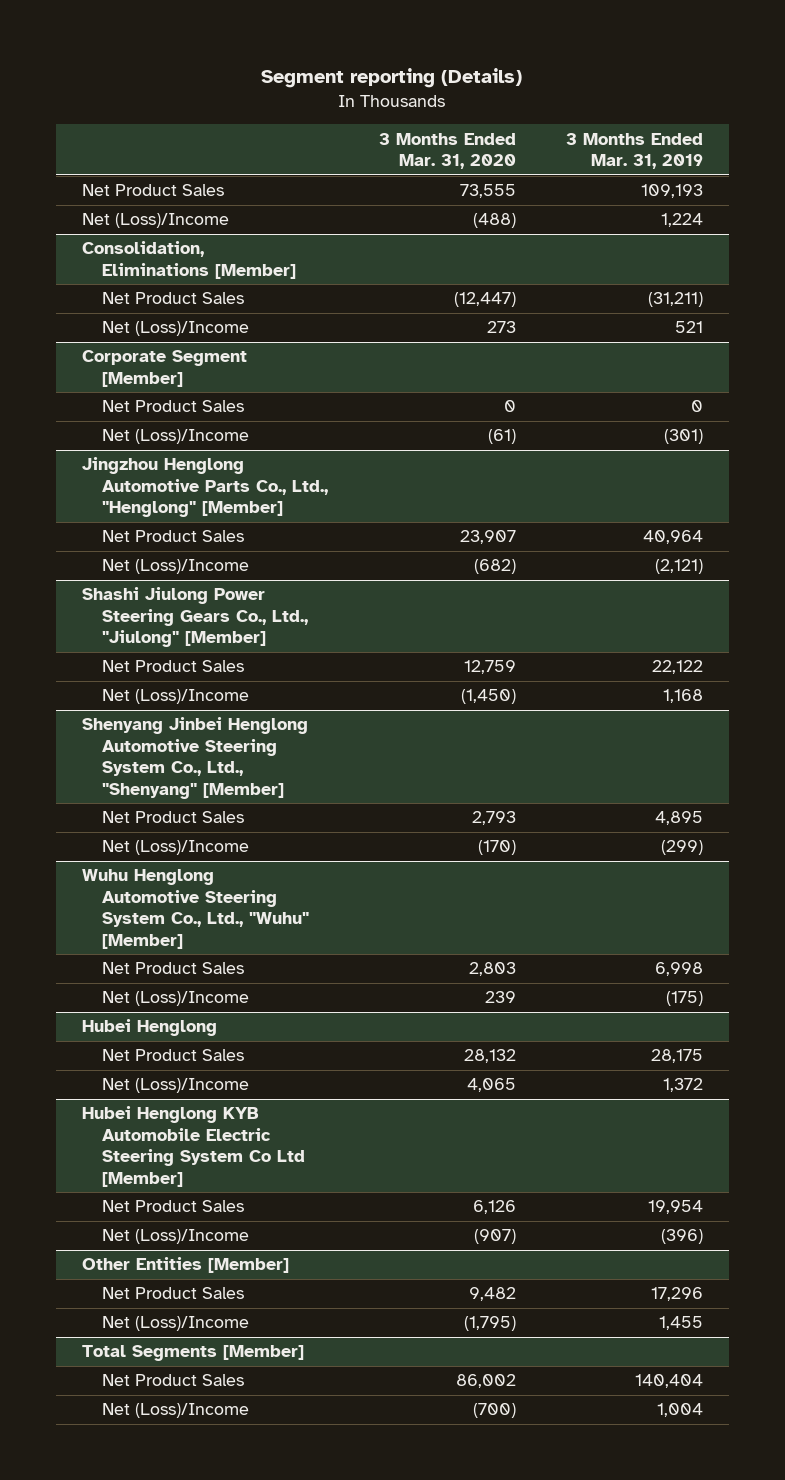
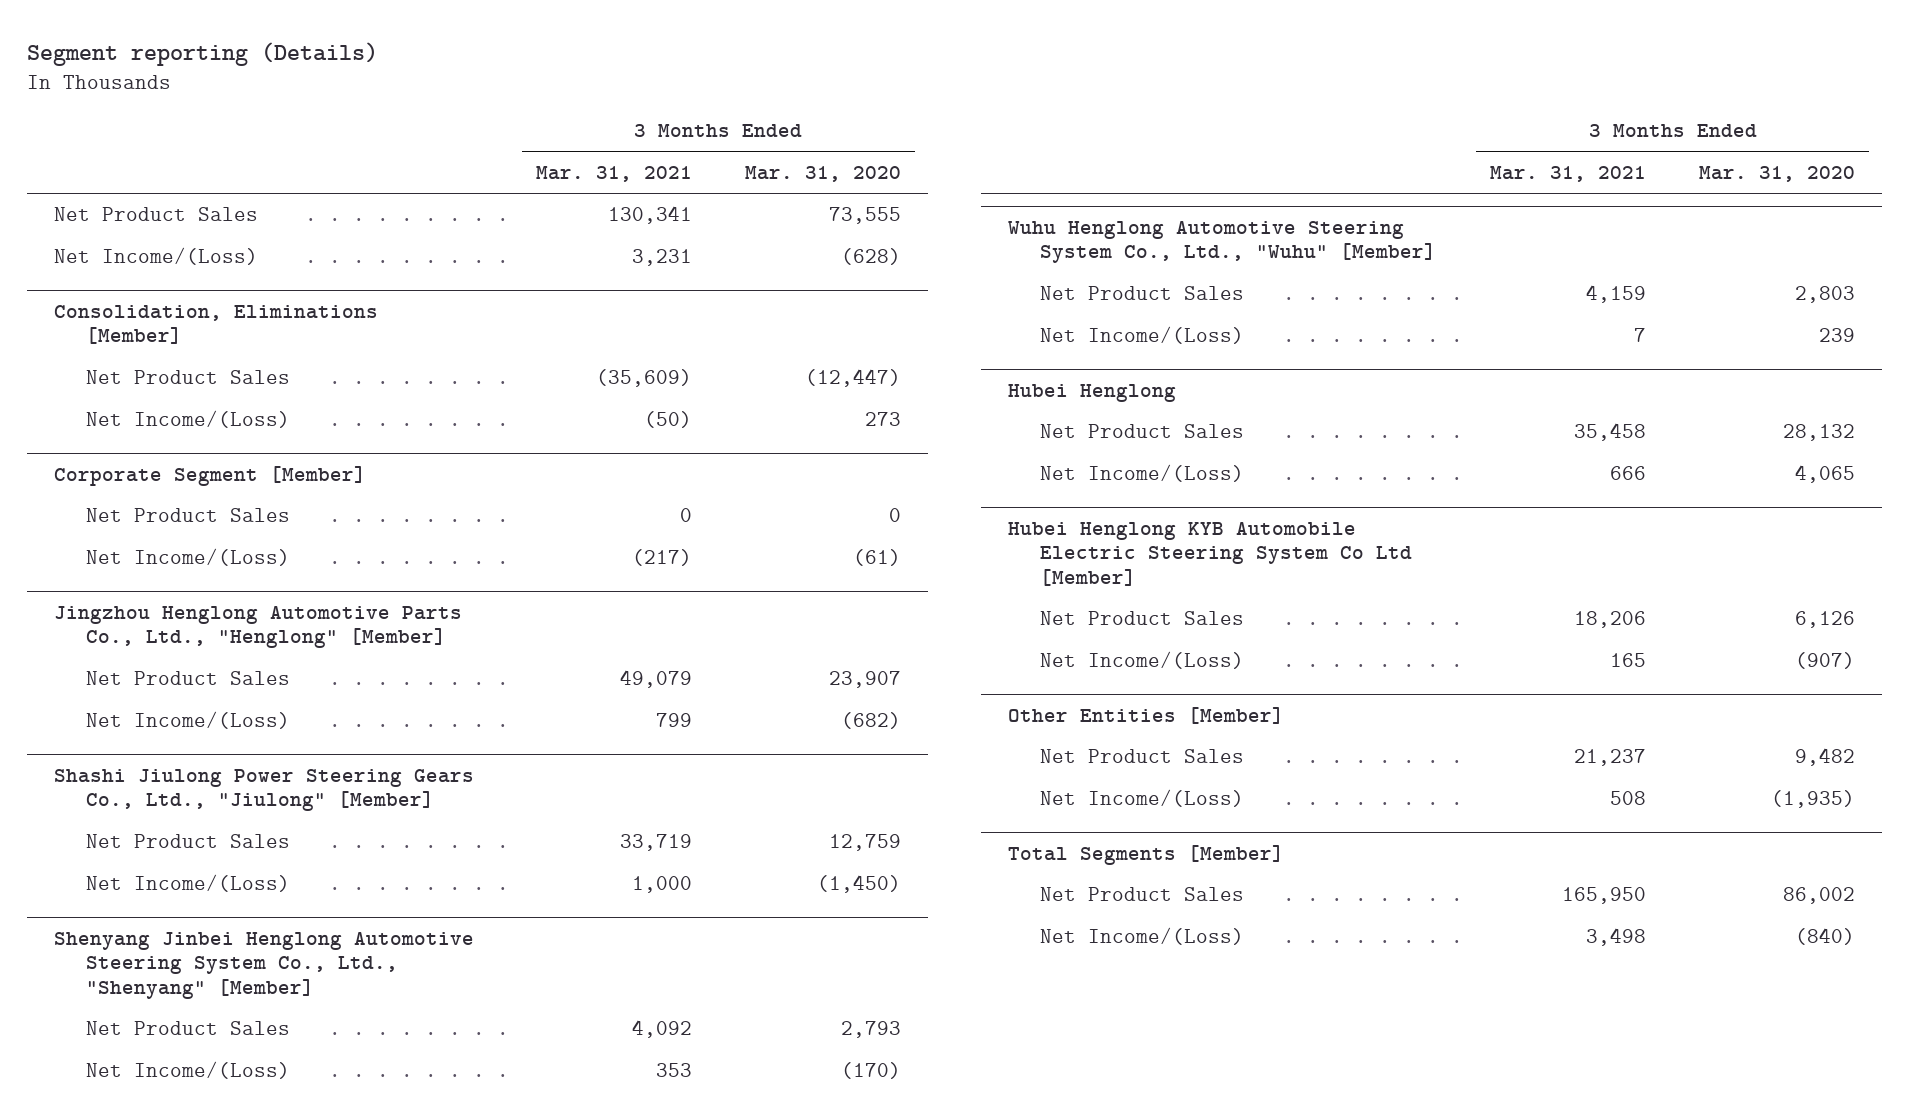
- | 3 Months Ended Mar. 31, 2020 | 3 Months Ended Mar. 31, 2019
+ | 3 Months Ended Mar. 31, 2021 | 3 Months Ended Mar. 31, 2020
- Net (Loss)/Income | (488) | 1,224
+ Net Income/(Loss) | 3,231 | (628)
@ Consolidation, Eliminations [Member]
- Net (Loss)/Income | 273 | 521
+ Net Income/(Loss) | (50) | 273
@ Corporate Segment [Member]
- Net (Loss)/Income | (61) | (301)
+ Net Income/(Loss) | (217) | (61)
@ Jingzhou Henglong Automotive Parts Co., Ltd., "Henglong" [Member]
- Net (Loss)/Income | (682) | (2,121)
+ Net Income/(Loss) | 799 | (682)
@ Shashi Jiulong Power Steering Gears Co., Ltd., "Jiulong" [Member]
- Net (Loss)/Income | (1,450) | 1,168
+ Net Income/(Loss) | 1,000 | (1,450)
@ Shenyang Jinbei Henglong Automotive Steering System Co., Ltd., "Shenyang" [Member]
- Net (Loss)/Income | (170) | (299)
+ Net Income/(Loss) | 353 | (170)
@ Wuhu Henglong Automotive Steering System Co., Ltd., "Wuhu" [Member]
- Net (Loss)/Income | 239 | (175)
+ Net Income/(Loss) | 7 | 239
@ Hubei Henglong
- Net (Loss)/Income | 4,065 | 1,372
+ Net Income/(Loss) | 666 | 4,065
@ Hubei Henglong KYB Automobile Electric Steering System Co Ltd [Member]
- Net (Loss)/Income | (907) | (396)
+ Net Income/(Loss) | 165 | (907)
@ Other Entities [Member]
- Net (Loss)/Income | (1,795) | 1,455
+ Net Income/(Loss) | 508 | (1,935)
@ Total Segments [Member]
- Net (Loss)/Income | (700) | 1,004
+ Net Income/(Loss) | 3,498 | (840)

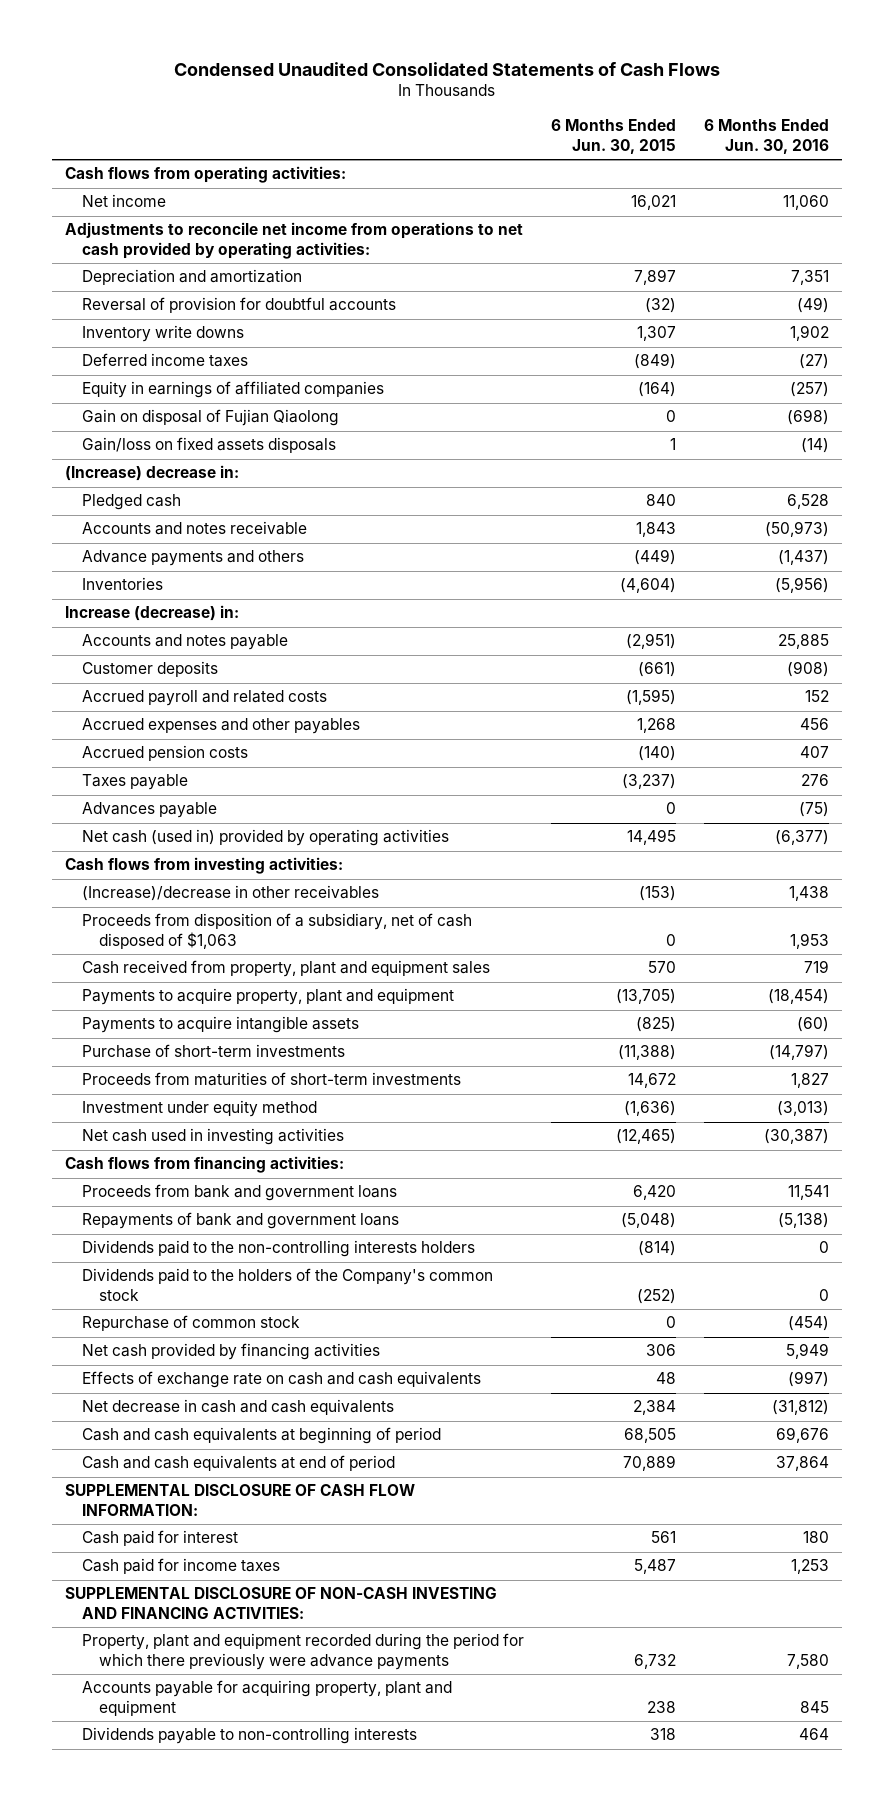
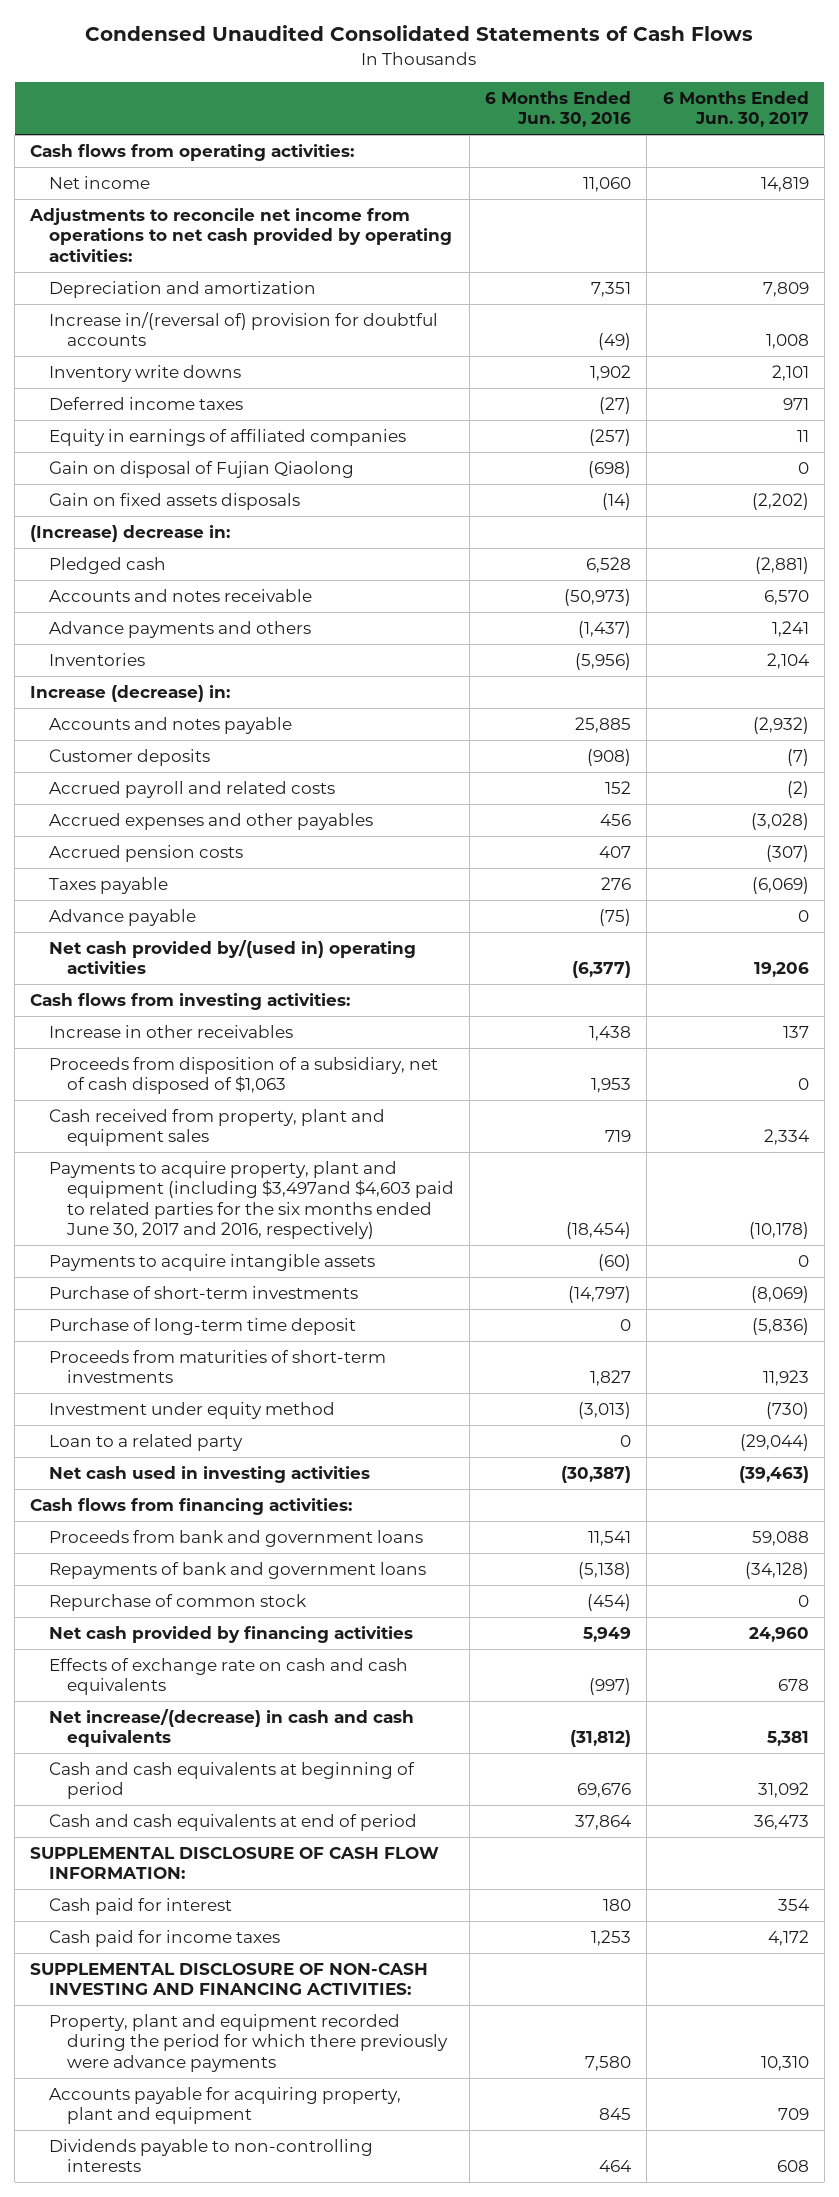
- | 6 Months Ended Jun. 30, 2015 | 6 Months Ended Jun. 30, 2016
+ | 6 Months Ended Jun. 30, 2016 | 6 Months Ended Jun. 30, 2017
- Reversal of provision for doubtful accounts | (32) | (49)
+ Increase in/(reversal of) provision for doubtful accounts | (49) | 1,008
- Gain/loss on fixed assets disposals | 1 | (14)
+ Gain on fixed assets disposals | (14) | (2,202)
- Advances payable | 0 | (75)
- Net cash (used in) provided by operating activities | 14,495 | (6,377)
+ Advance payable | (75) | 0
+ Net cash provided by/(used in) operating activities | (6,377) | 19,206
- (Increase)/decrease in other receivables | (153) | 1,438
+ Increase in other receivables | 1,438 | 137
- Payments to acquire property, plant and equipment | (13,705) | (18,454)
+ Payments to acquire property, plant and equipment (including $3,497and $4,603 paid to related parties for the six months ended June 30, 2017 and 2016, respectively) | (18,454) | (10,178)
+ Purchase of long-term time deposit | 0 | (5,836)
+ Loan to a related party | 0 | (29,044)
- Dividends paid to the non-controlling interests holders | (814) | 0
- Dividends paid to the holders of the Company's common stock | (252) | 0
- Net decrease in cash and cash equivalents | 2,384 | (31,812)
+ Net increase/(decrease) in cash and cash equivalents | (31,812) | 5,381

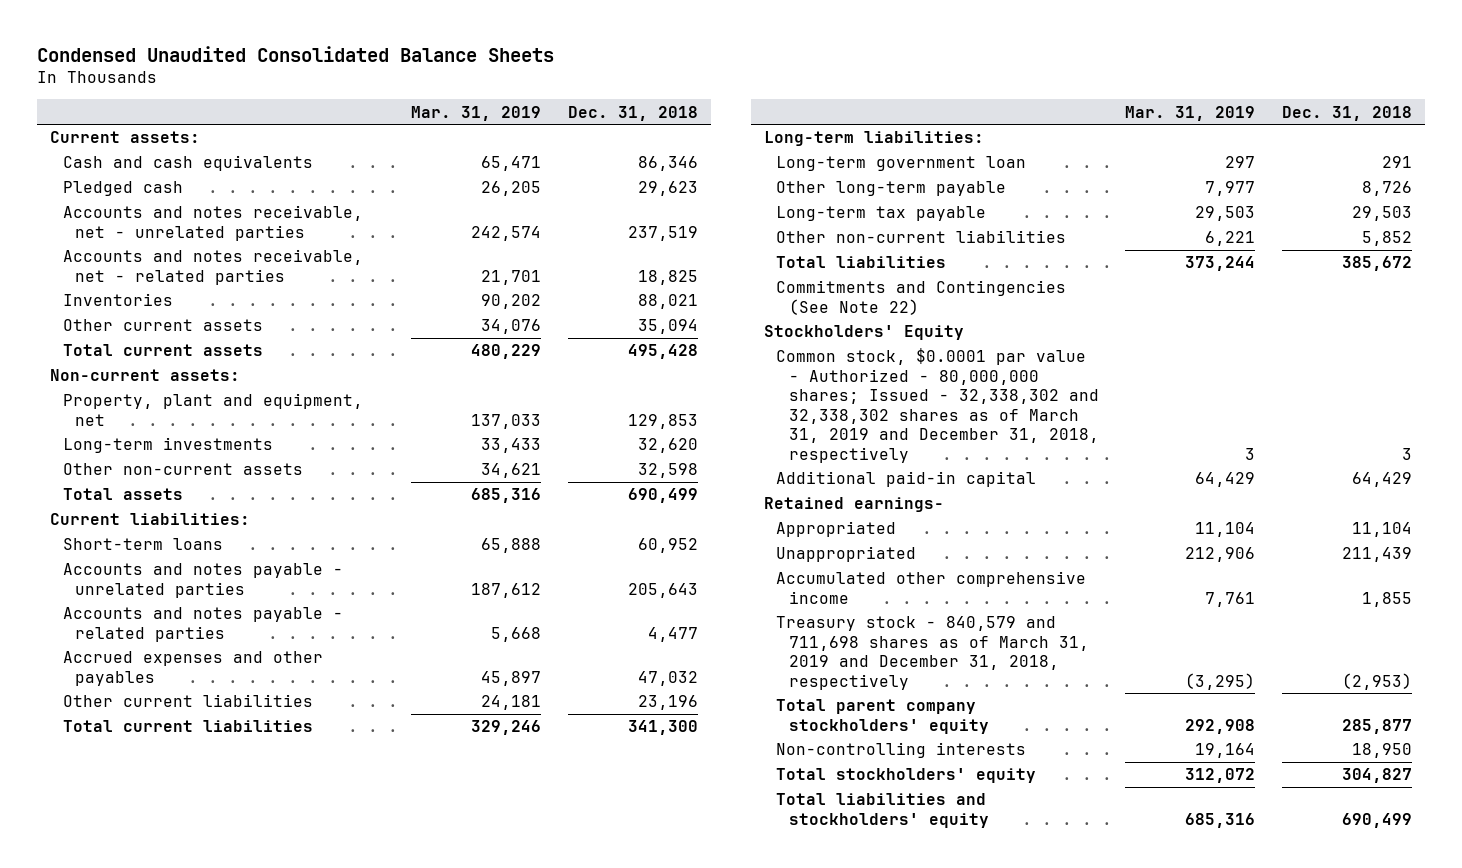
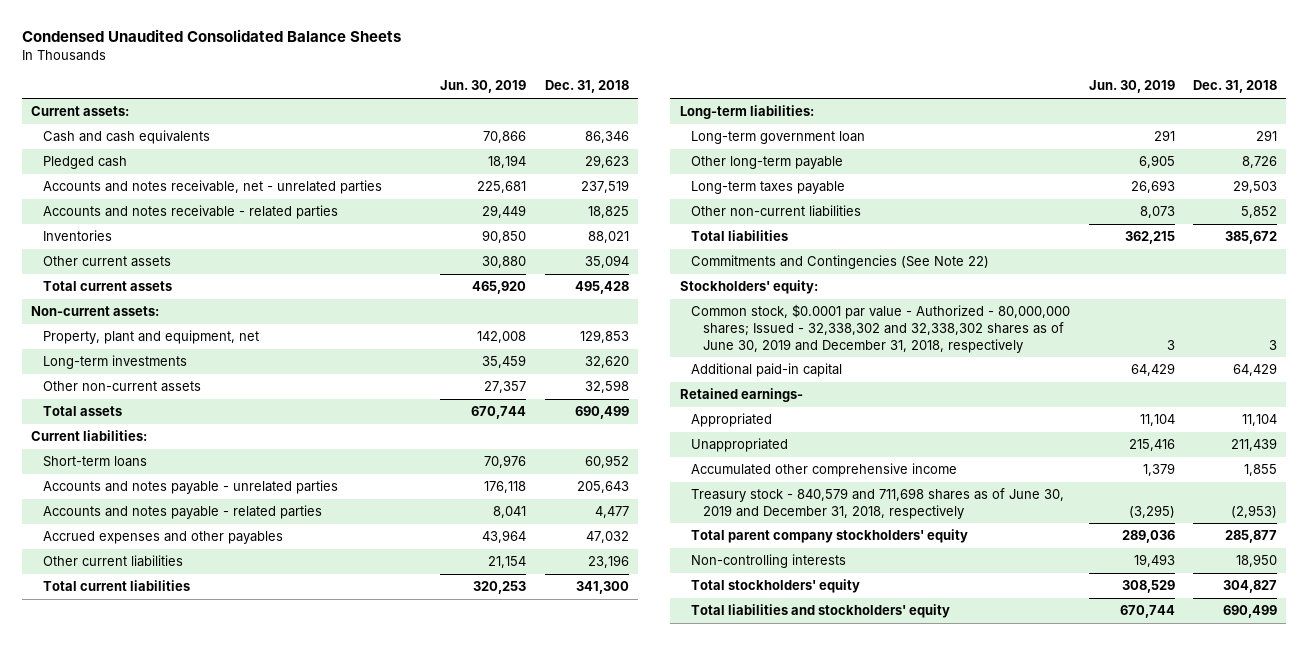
- | Mar. 31, 2019 | Dec. 31, 2018
+ | Jun. 30, 2019 | Dec. 31, 2018
- Accounts and notes receivable, net - related parties | 21,701 | 18,825
+ Accounts and notes receivable - related parties | 29,449 | 18,825
- Long-term tax payable | 29,503 | 29,503
+ Long-term taxes payable | 26,693 | 29,503
- Stockholders' Equity
- Common stock, $0.0001 par value - Authorized - 80,000,000 shares; Issued - 32,338,302 and 32,338,302 shares as of March 31, 2019 and December 31, 2018, respectively | 3 | 3
+ Stockholders' equity:
+ Common stock, $0.0001 par value - Authorized - 80,000,000 shares; Issued - 32,338,302 and 32,338,302 shares as of June 30, 2019 and December 31, 2018, respectively | 3 | 3
- Treasury stock - 840,579 and 711,698 shares as of March 31, 2019 and December 31, 2018, respectively | (3,295) | (2,953)
+ Treasury stock - 840,579 and 711,698 shares as of June 30, 2019 and December 31, 2018, respectively | (3,295) | (2,953)

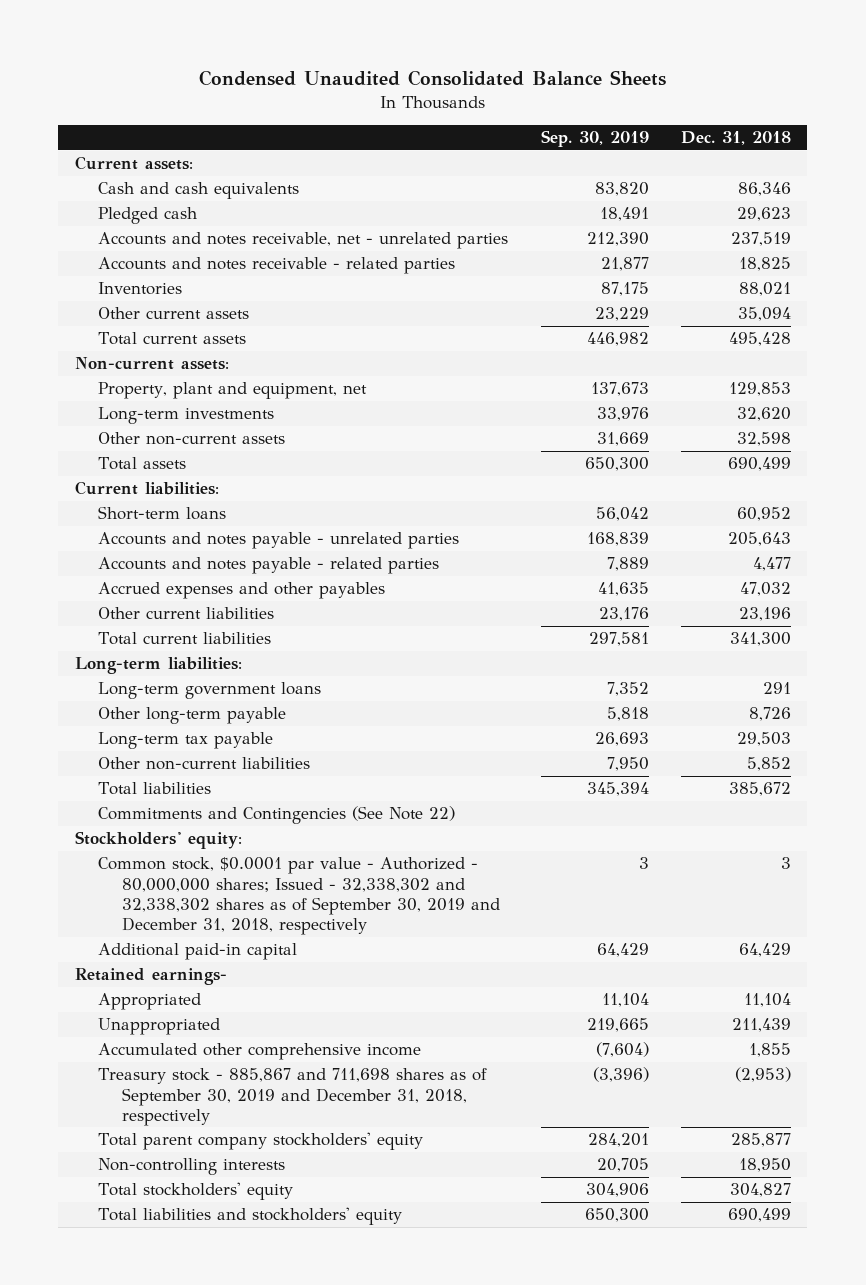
- | Jun. 30, 2019 | Dec. 31, 2018
+ | Sep. 30, 2019 | Dec. 31, 2018
- Long-term government loan | 291 | 291
+ Long-term government loans | 7,352 | 291
- Long-term taxes payable | 26,693 | 29,503
+ Long-term tax payable | 26,693 | 29,503
- Common stock, $0.0001 par value - Authorized - 80,000,000 shares; Issued - 32,338,302 and 32,338,302 shares as of June 30, 2019 and December 31, 2018, respectively | 3 | 3
+ Common stock, $0.0001 par value - Authorized - 80,000,000 shares; Issued - 32,338,302 and 32,338,302 shares as of September 30, 2019 and December 31, 2018, respectively | 3 | 3
- Treasury stock - 840,579 and 711,698 shares as of June 30, 2019 and December 31, 2018, respectively | (3,295) | (2,953)
+ Treasury stock - 885,867 and 711,698 shares as of September 30, 2019 and December 31, 2018, respectively | (3,396) | (2,953)

